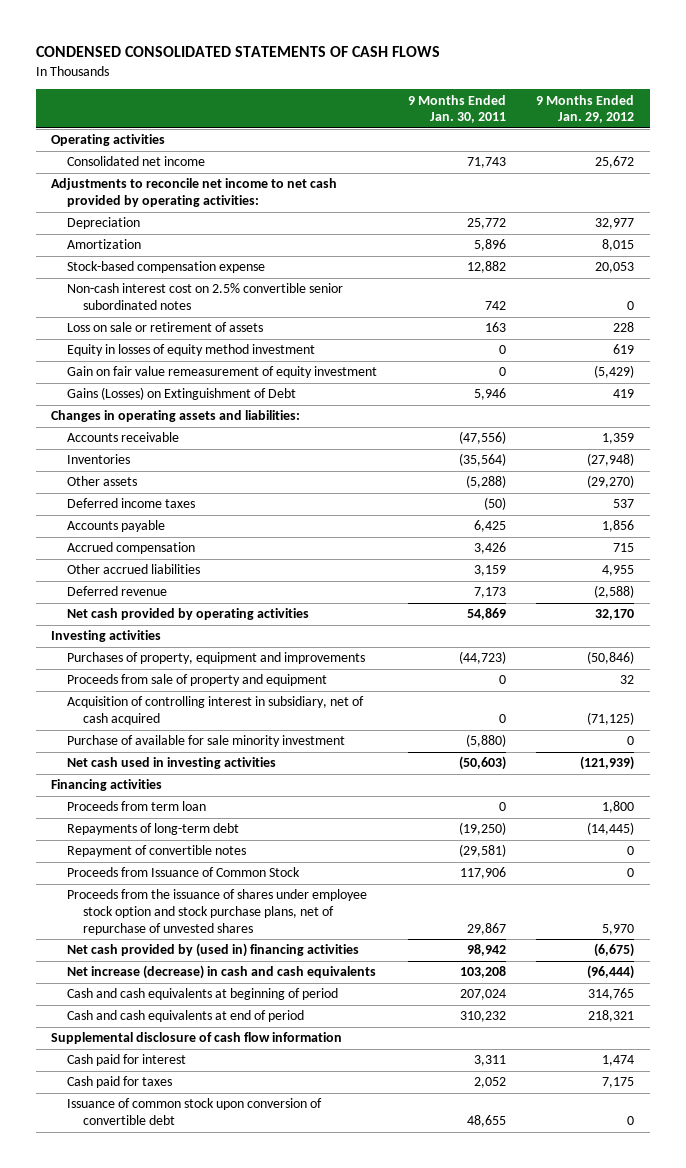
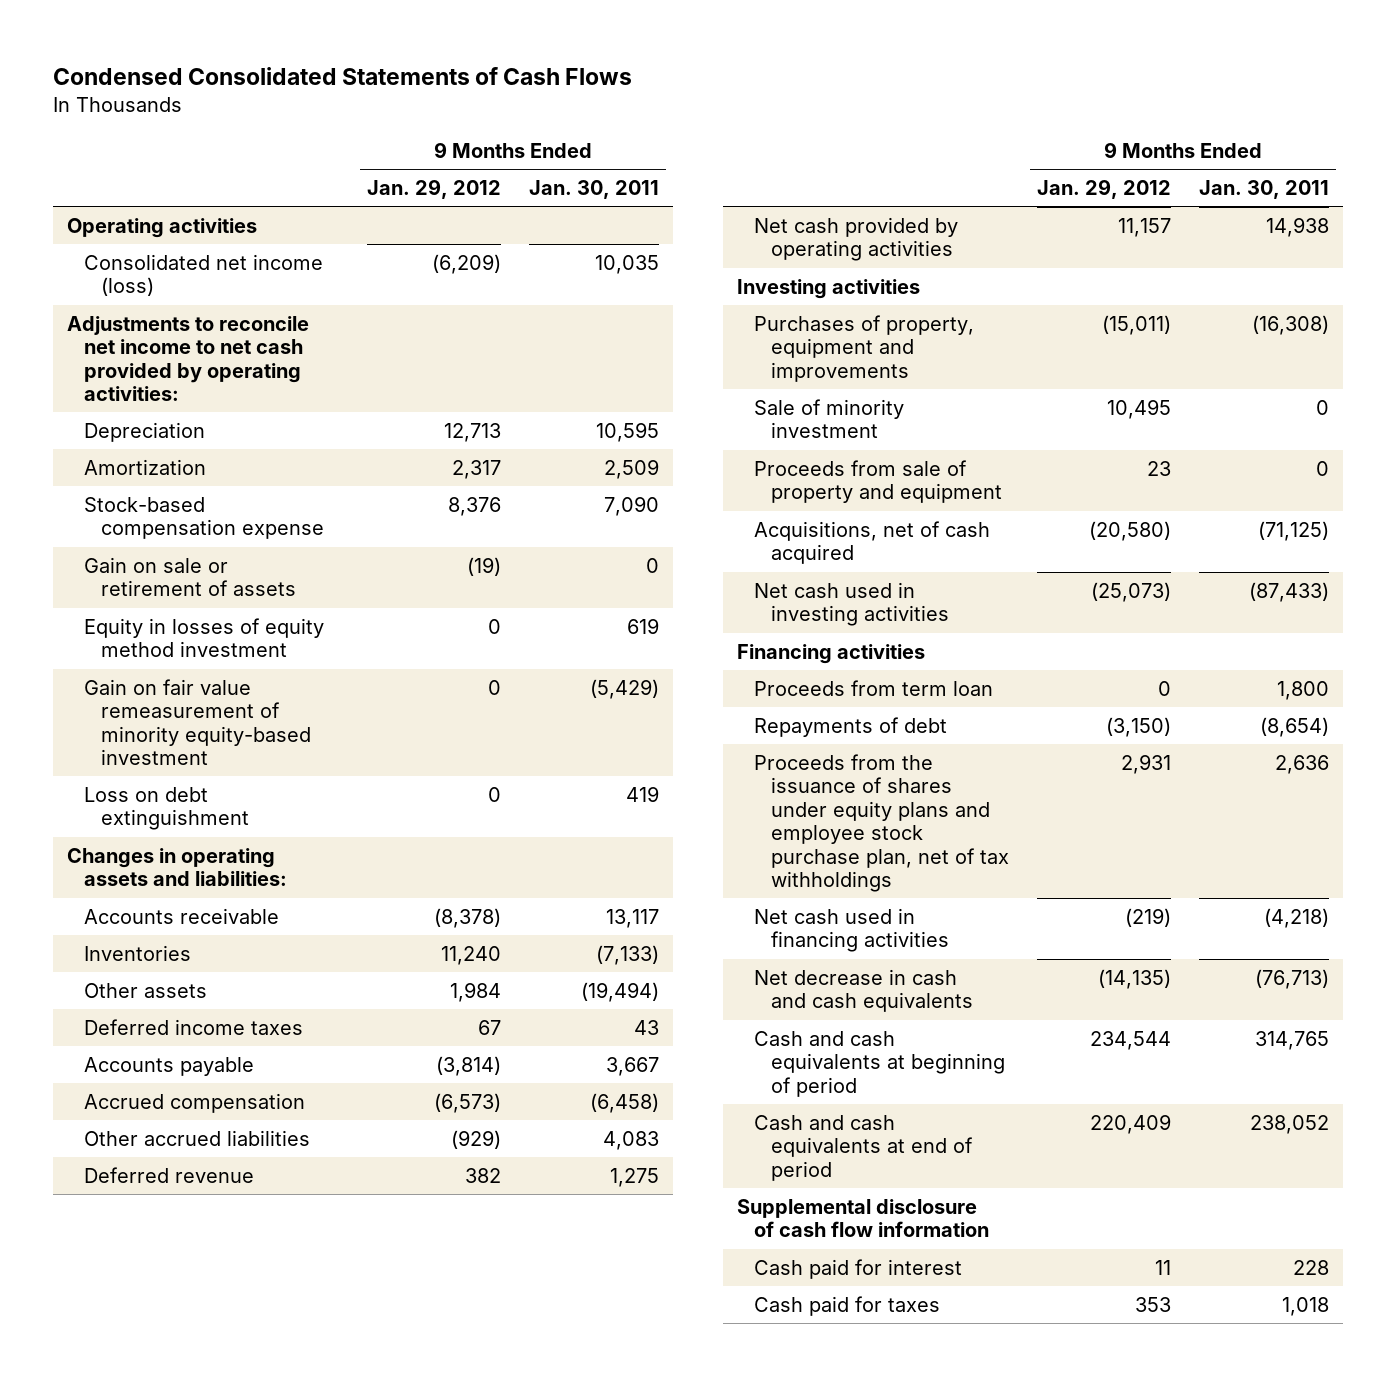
- CONDENSED CONSOLIDATED STATEMENTS OF CASH FLOWS
+ Condensed Consolidated Statements of Cash Flows
- | 9 Months Ended Jan. 30, 2011 | 9 Months Ended Jan. 29, 2012
+ | 9 Months Ended Jan. 29, 2012 | 9 Months Ended Jan. 30, 2011
- Consolidated net income | 71,743 | 25,672
+ Consolidated net income (loss) | (6,209) | 10,035
- Depreciation | 25,772 | 32,977
- Amortization | 5,896 | 8,015
- Stock-based compensation expense | 12,882 | 20,053
- Non-cash interest cost on 2.5% convertible senior subordinated notes | 742 | 0
- Loss on sale or retirement of assets | 163 | 228
- Equity in losses of equity method investment | 0 | 619
- Gain on fair value remeasurement of equity investment | 0 | (5,429)
- Gains (Losses) on Extinguishment of Debt | 5,946 | 419
+ Depreciation | 12,713 | 10,595
+ Amortization | 2,317 | 2,509
+ Stock-based compensation expense | 8,376 | 7,090
+ Gain on sale or retirement of assets | (19) | 0
+ Equity in losses of equity method investment | 0 | 619
+ Gain on fair value remeasurement of minority equity-based investment | 0 | (5,429)
+ Loss on debt extinguishment | 0 | 419
- Accounts receivable | (47,556) | 1,359
- Inventories | (35,564) | (27,948)
- Other assets | (5,288) | (29,270)
- Deferred income taxes | (50) | 537
- Accounts payable | 6,425 | 1,856
- Accrued compensation | 3,426 | 715
- Other accrued liabilities | 3,159 | 4,955
- Deferred revenue | 7,173 | (2,588)
- Net cash provided by operating activities | 54,869 | 32,170
+ Accounts receivable | (8,378) | 13,117
+ Inventories | 11,240 | (7,133)
+ Other assets | 1,984 | (19,494)
+ Deferred income taxes | 67 | 43
+ Accounts payable | (3,814) | 3,667
+ Accrued compensation | (6,573) | (6,458)
+ Other accrued liabilities | (929) | 4,083
+ Deferred revenue | 382 | 1,275
+ Net cash provided by operating activities | 11,157 | 14,938
- Purchases of property, equipment and improvements | (44,723) | (50,846)
- Proceeds from sale of property and equipment | 0 | 32
- Acquisition of controlling interest in subsidiary, net of cash acquired | 0 | (71,125)
- Purchase of available for sale minority investment | (5,880) | 0
- Net cash used in investing activities | (50,603) | (121,939)
+ Purchases of property, equipment and improvements | (15,011) | (16,308)
+ Sale of minority investment | 10,495 | 0
+ Proceeds from sale of property and equipment | 23 | 0
+ Acquisitions, net of cash acquired | (20,580) | (71,125)
+ Net cash used in investing activities | (25,073) | (87,433)
- Proceeds from term loan | 0 | 1,800
- Repayments of long-term debt | (19,250) | (14,445)
- Repayment of convertible notes | (29,581) | 0
- Proceeds from Issuance of Common Stock | 117,906 | 0
- Proceeds from the issuance of shares under employee stock option and stock purchase plans, net of repurchase of unvested shares | 29,867 | 5,970
- Net cash provided by (used in) financing activities | 98,942 | (6,675)
- Net increase (decrease) in cash and cash equivalents | 103,208 | (96,444)
- Cash and cash equivalents at beginning of period | 207,024 | 314,765
- Cash and cash equivalents at end of period | 310,232 | 218,321
+ Proceeds from term loan | 0 | 1,800
+ Repayments of debt | (3,150) | (8,654)
+ Proceeds from the issuance of shares under equity plans and employee stock purchase plan, net of tax withholdings | 2,931 | 2,636
+ Net cash used in financing activities | (219) | (4,218)
+ Net decrease in cash and cash equivalents | (14,135) | (76,713)
+ Cash and cash equivalents at beginning of period | 234,544 | 314,765
+ Cash and cash equivalents at end of period | 220,409 | 238,052
- Cash paid for interest | 3,311 | 1,474
- Cash paid for taxes | 2,052 | 7,175
- Issuance of common stock upon conversion of convertible debt | 48,655 | 0
+ Cash paid for interest | 11 | 228
+ Cash paid for taxes | 353 | 1,018

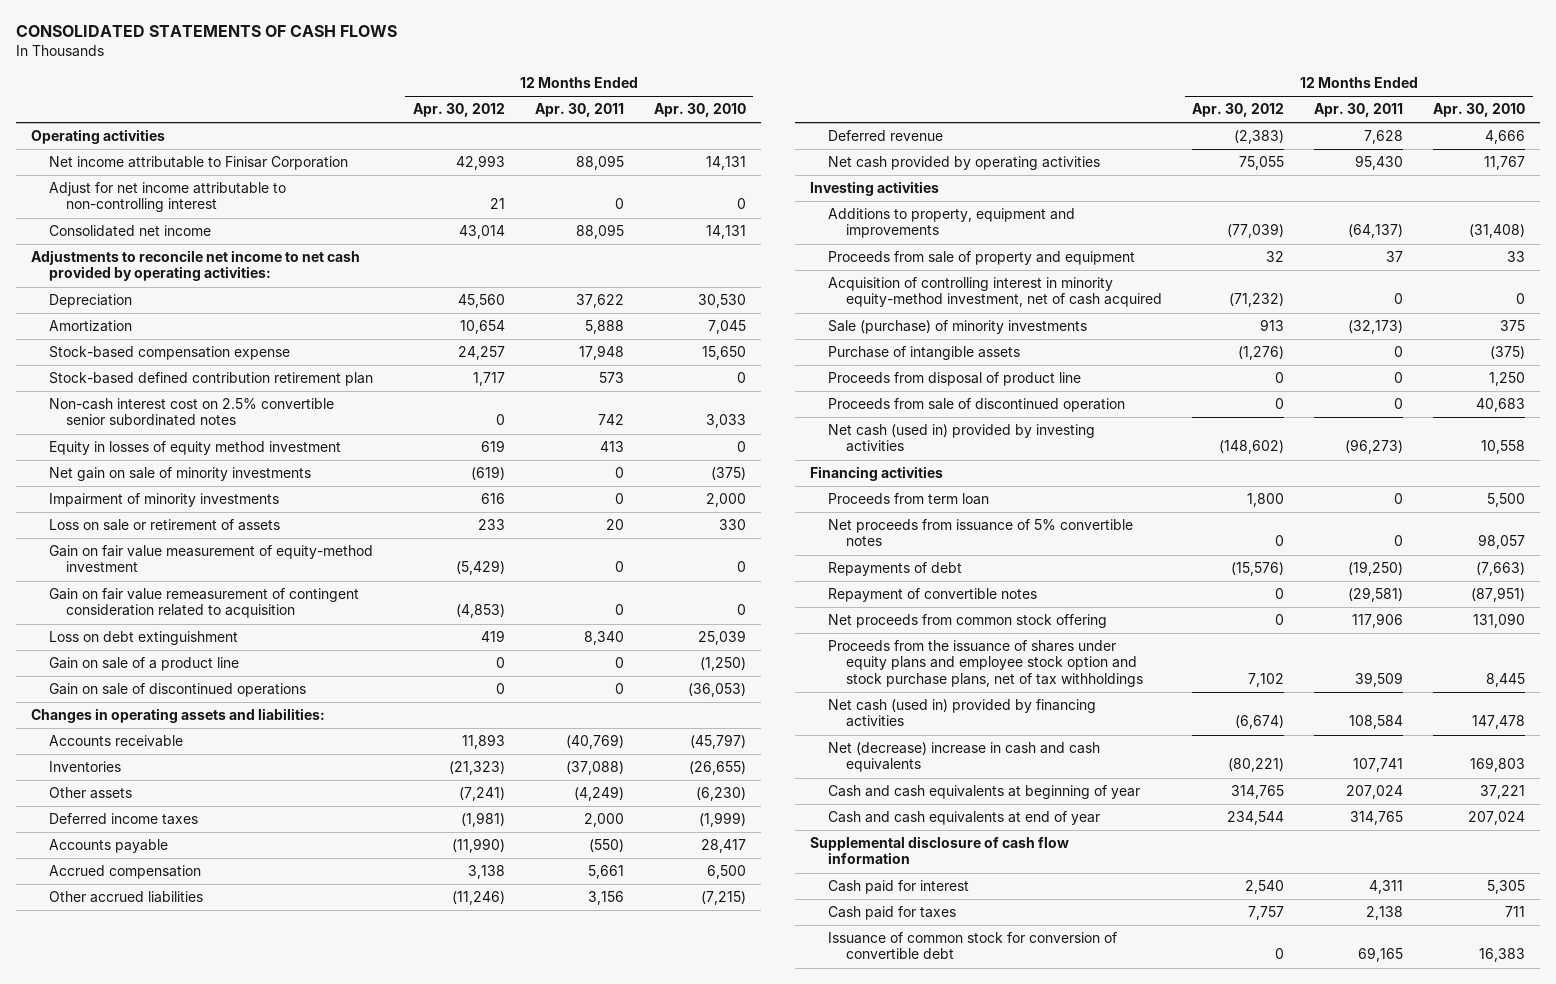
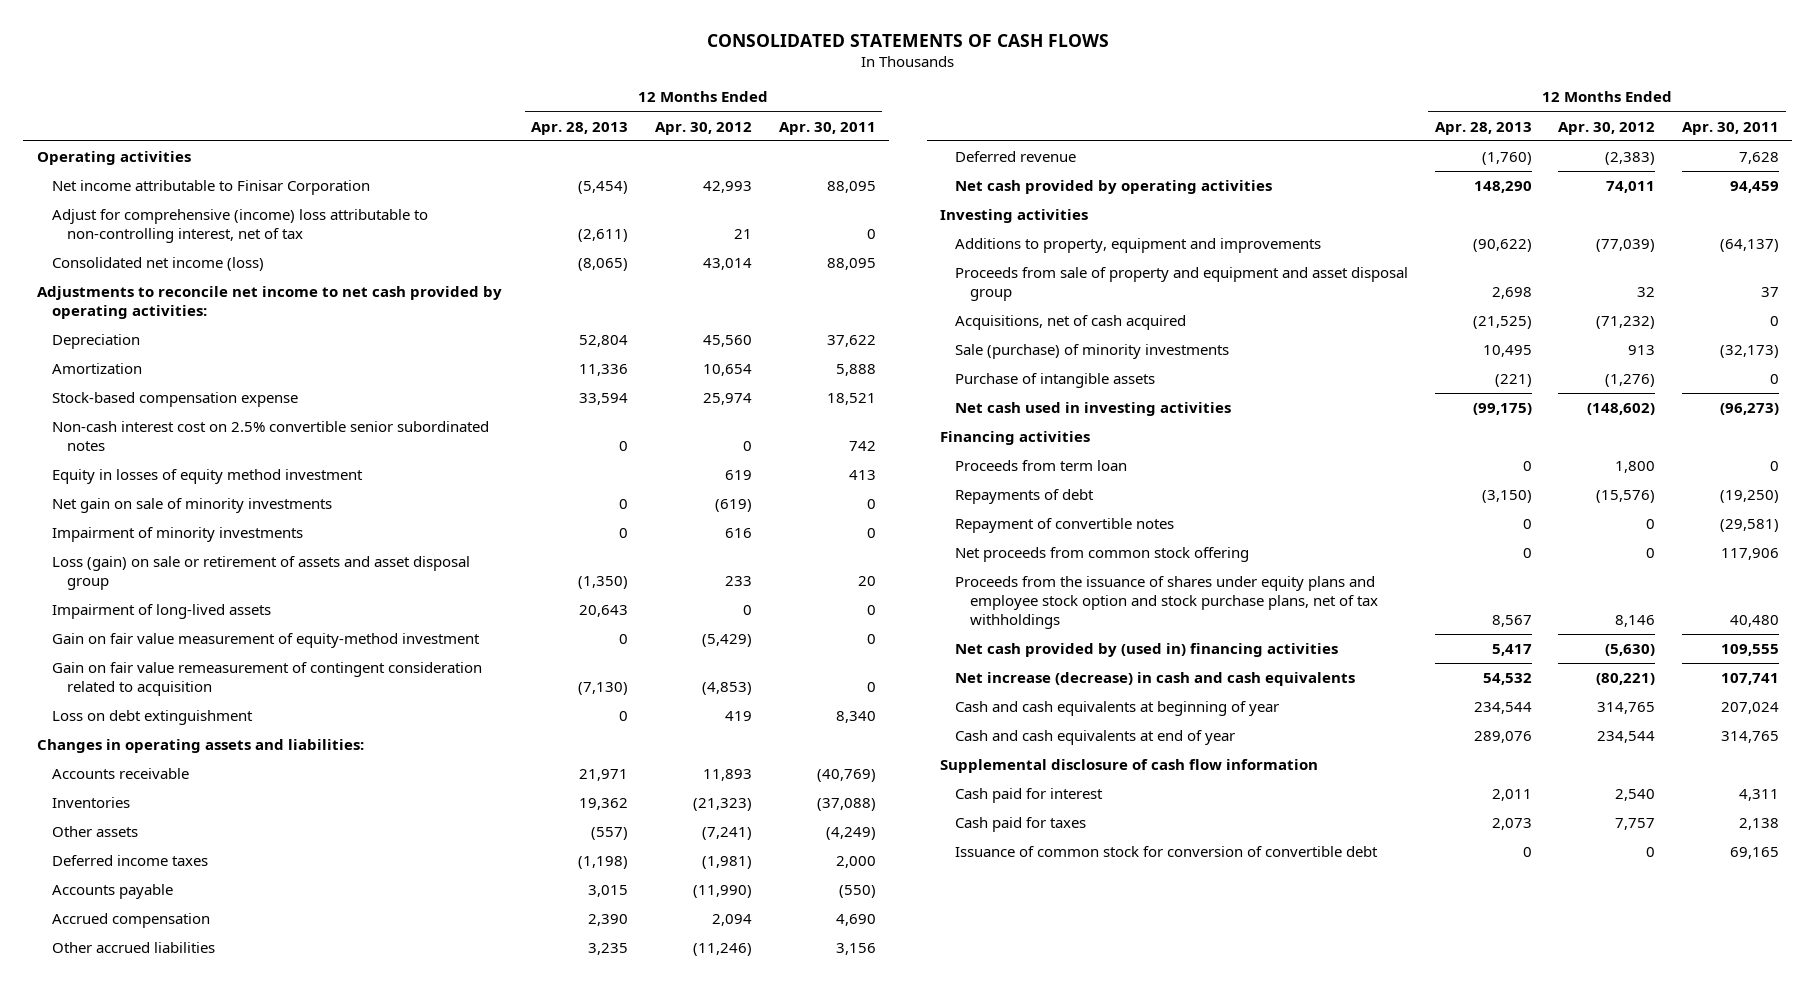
- | 12 Months Ended Apr. 30, 2012 | 12 Months Ended Apr. 30, 2011 | 12 Months Ended Apr. 30, 2010
+ | 12 Months Ended Apr. 28, 2013 | 12 Months Ended Apr. 30, 2012 | 12 Months Ended Apr. 30, 2011
- Adjust for net income attributable to non-controlling interest | 21 | 0 | 0
- Consolidated net income | 43,014 | 88,095 | 14,131
+ Adjust for comprehensive (income) loss attributable to non-controlling interest, net of tax | (2,611) | 21 | 0
+ Consolidated net income (loss) | (8,065) | 43,014 | 88,095
- Stock-based compensation expense | 24,257 | 17,948 | 15,650
- Stock-based defined contribution retirement plan | 1,717 | 573 | 0
+ Stock-based compensation expense | 33,594 | 25,974 | 18,521
- Loss on sale or retirement of assets | 233 | 20 | 330
+ Loss (gain) on sale or retirement of assets and asset disposal group | (1,350) | 233 | 20
+ Impairment of long-lived assets | 20,643 | 0 | 0
- Gain on sale of a product line | 0 | 0 | (1,250)
- Gain on sale of discontinued operations | 0 | 0 | (36,053)
- Accrued compensation | 3,138 | 5,661 | 6,500
+ Accrued compensation | 2,390 | 2,094 | 4,690
- Net cash provided by operating activities | 75,055 | 95,430 | 11,767
+ Net cash provided by operating activities | 148,290 | 74,011 | 94,459
- Proceeds from sale of property and equipment | 32 | 37 | 33
- Acquisition of controlling interest in minority equity-method investment, net of cash acquired | (71,232) | 0 | 0
+ Proceeds from sale of property and equipment and asset disposal group | 2,698 | 32 | 37
+ Acquisitions, net of cash acquired | (21,525) | (71,232) | 0
- Proceeds from disposal of product line | 0 | 0 | 1,250
- Proceeds from sale of discontinued operation | 0 | 0 | 40,683
- Net cash (used in) provided by investing activities | (148,602) | (96,273) | 10,558
+ Net cash used in investing activities | (99,175) | (148,602) | (96,273)
- Net proceeds from issuance of 5% convertible notes | 0 | 0 | 98,057
- Proceeds from the issuance of shares under equity plans and employee stock option and stock purchase plans, net of tax withholdings | 7,102 | 39,509 | 8,445
- Net cash (used in) provided by financing activities | (6,674) | 108,584 | 147,478
- Net (decrease) increase in cash and cash equivalents | (80,221) | 107,741 | 169,803
+ Proceeds from the issuance of shares under equity plans and employee stock option and stock purchase plans, net of tax withholdings | 8,567 | 8,146 | 40,480
+ Net cash provided by (used in) financing activities | 5,417 | (5,630) | 109,555
+ Net increase (decrease) in cash and cash equivalents | 54,532 | (80,221) | 107,741

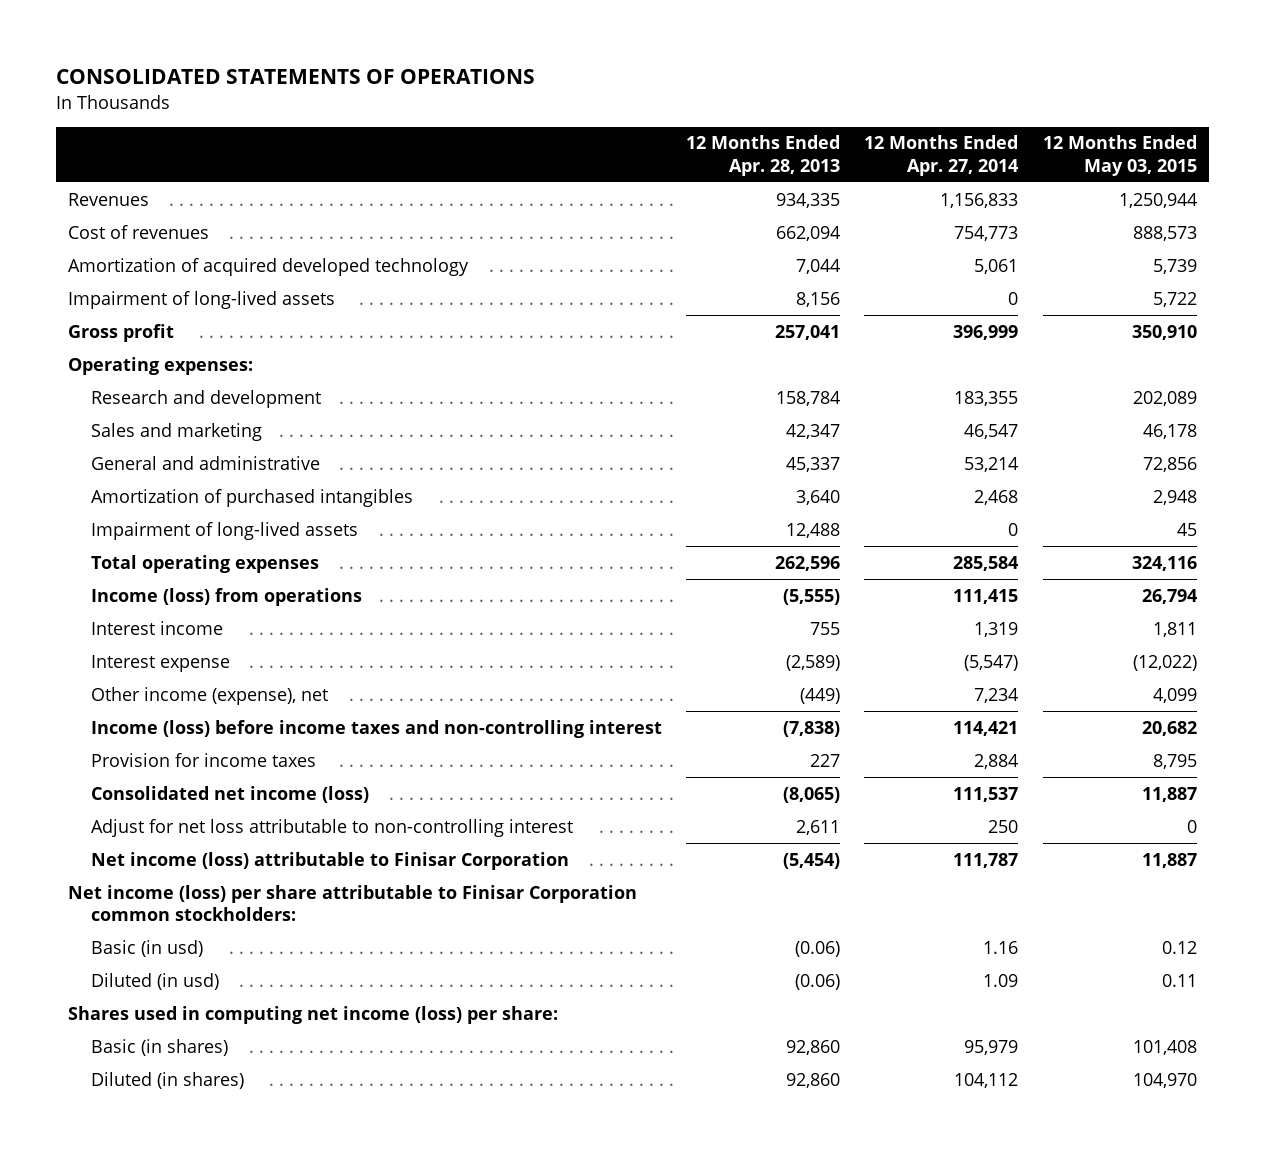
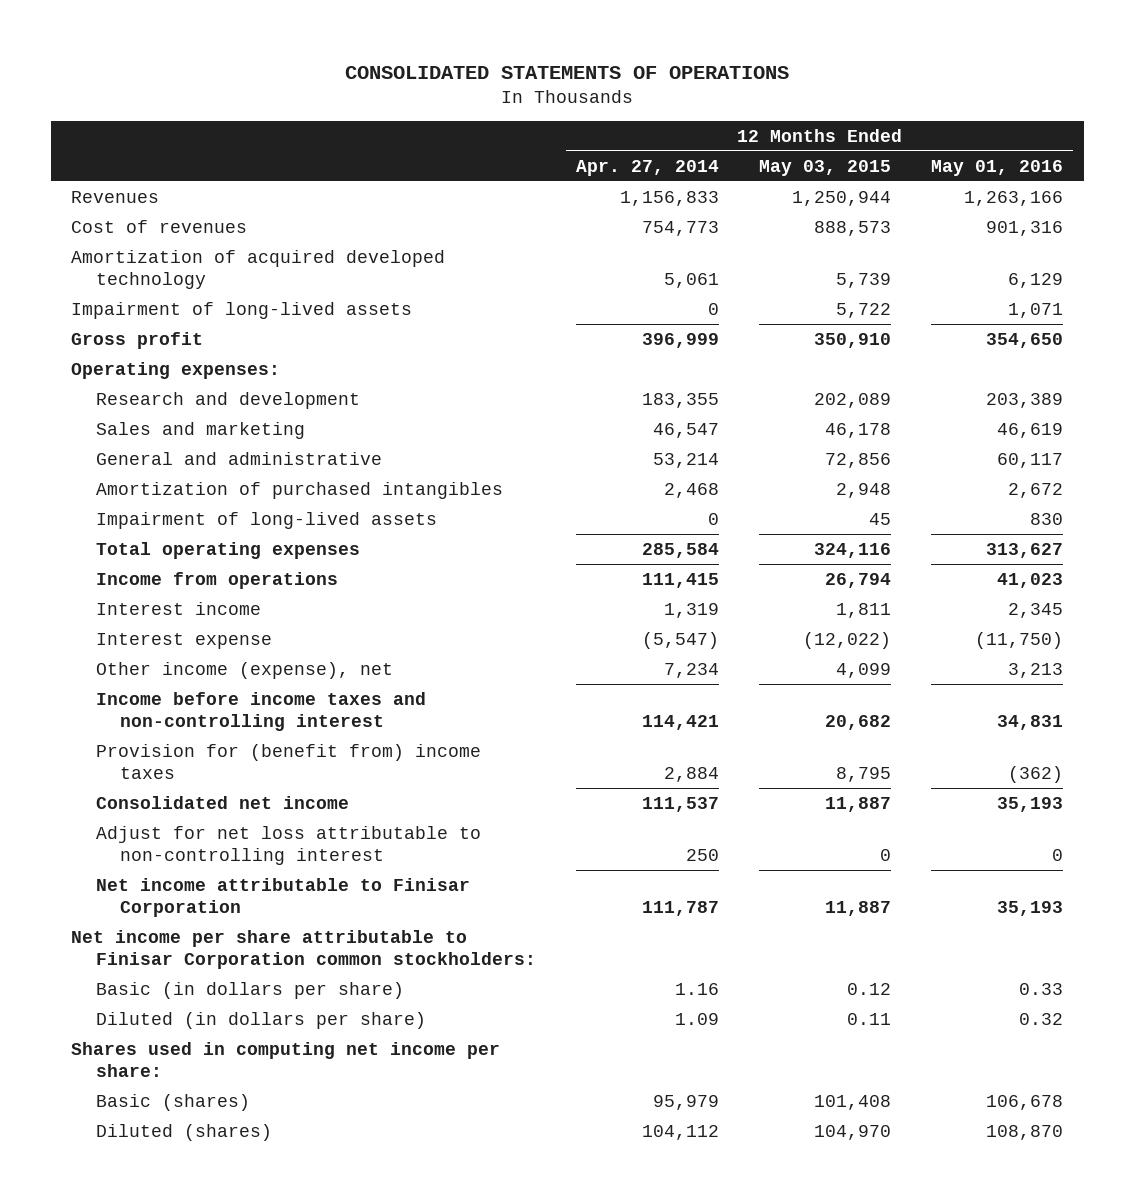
- | 12 Months Ended Apr. 28, 2013 | 12 Months Ended Apr. 27, 2014 | 12 Months Ended May 03, 2015
+ | 12 Months Ended Apr. 27, 2014 | 12 Months Ended May 03, 2015 | 12 Months Ended May 01, 2016
- Income (loss) from operations | (5,555) | 111,415 | 26,794
+ Income from operations | 111,415 | 26,794 | 41,023
- Income (loss) before income taxes and non-controlling interest | (7,838) | 114,421 | 20,682
- Provision for income taxes | 227 | 2,884 | 8,795
- Consolidated net income (loss) | (8,065) | 111,537 | 11,887
+ Income before income taxes and non-controlling interest | 114,421 | 20,682 | 34,831
+ Provision for (benefit from) income taxes | 2,884 | 8,795 | (362)
+ Consolidated net income | 111,537 | 11,887 | 35,193
- Net income (loss) attributable to Finisar Corporation | (5,454) | 111,787 | 11,887
- Net income (loss) per share attributable to Finisar Corporation common stockholders:
- Basic (in usd) | (0.06) | 1.16 | 0.12
- Diluted (in usd) | (0.06) | 1.09 | 0.11
- Shares used in computing net income (loss) per share:
- Basic (in shares) | 92,860 | 95,979 | 101,408
- Diluted (in shares) | 92,860 | 104,112 | 104,970
+ Net income attributable to Finisar Corporation | 111,787 | 11,887 | 35,193
+ Net income per share attributable to Finisar Corporation common stockholders:
+ Basic (in dollars per share) | 1.16 | 0.12 | 0.33
+ Diluted (in dollars per share) | 1.09 | 0.11 | 0.32
+ Shares used in computing net income per share:
+ Basic (shares) | 95,979 | 101,408 | 106,678
+ Diluted (shares) | 104,112 | 104,970 | 108,870

